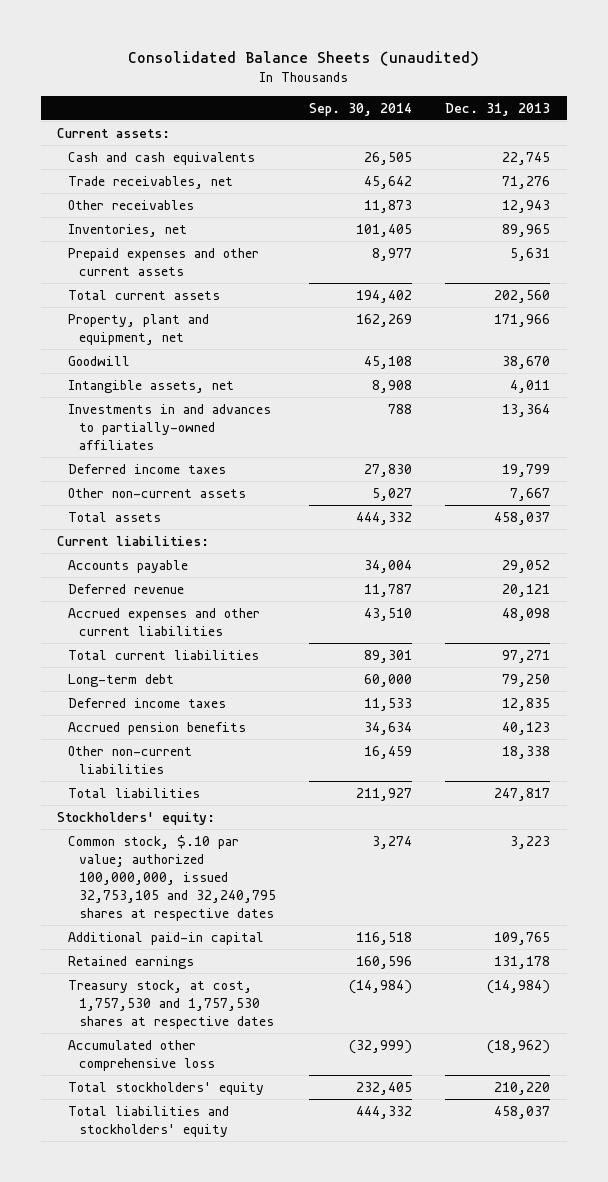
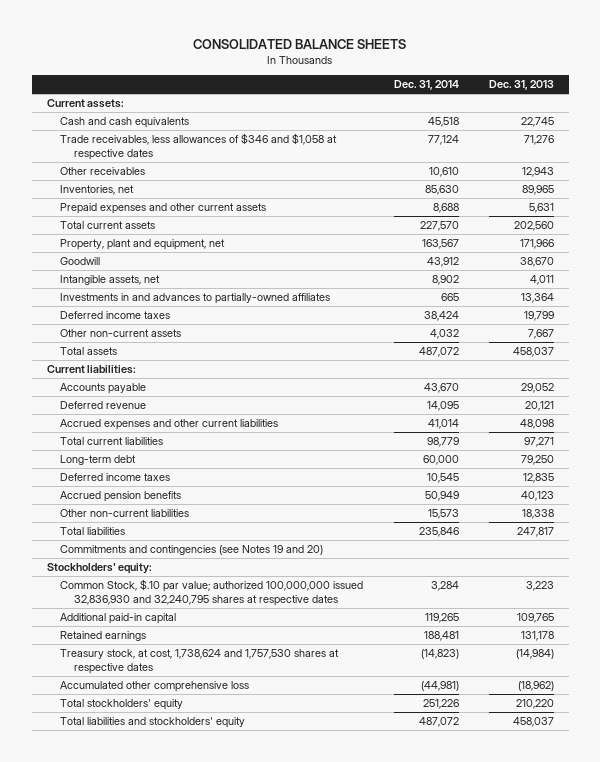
- Consolidated Balance Sheets (unaudited)
+ CONSOLIDATED BALANCE SHEETS
- | Sep. 30, 2014 | Dec. 31, 2013
+ | Dec. 31, 2014 | Dec. 31, 2013
- Trade receivables, net | 45,642 | 71,276
+ Trade receivables, less allowances of $346 and $1,058 at respective dates | 77,124 | 71,276
+ Commitments and contingencies (see Notes 19 and 20)
- Common stock, $.10 par value; authorized 100,000,000, issued 32,753,105 and 32,240,795 shares at respective dates | 3,274 | 3,223
+ Common Stock, $.10 par value; authorized 100,000,000 issued 32,836,930 and 32,240,795 shares at respective dates | 3,284 | 3,223
- Treasury stock, at cost, 1,757,530 and 1,757,530 shares at respective dates | (14,984) | (14,984)
+ Treasury stock, at cost, 1,738,624 and 1,757,530 shares at respective dates | (14,823) | (14,984)

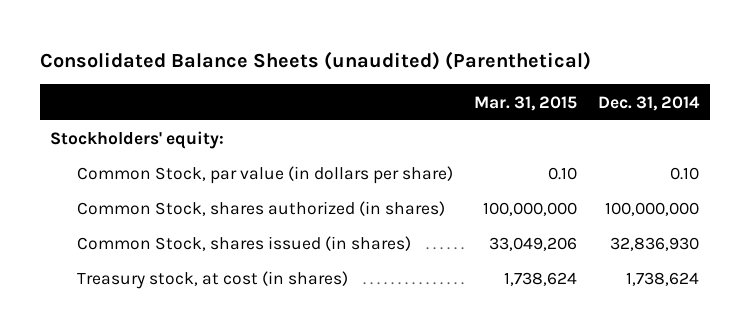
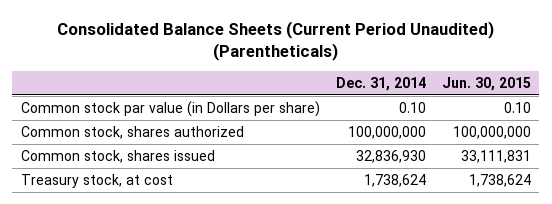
- Consolidated Balance Sheets (unaudited) (Parenthetical)
+ Consolidated Balance Sheets (Current Period Unaudited) (Parentheticals)
- | Mar. 31, 2015 | Dec. 31, 2014
+ | Dec. 31, 2014 | Jun. 30, 2015
- Stockholders' equity:
- Common Stock, par value (in dollars per share) | 0.10 | 0.10
- Common Stock, shares authorized (in shares) | 100,000,000 | 100,000,000
- Common Stock, shares issued (in shares) | 33,049,206 | 32,836,930
- Treasury stock, at cost (in shares) | 1,738,624 | 1,738,624
+ Common stock par value (in Dollars per share) | 0.10 | 0.10
+ Common stock, shares authorized | 100,000,000 | 100,000,000
+ Common stock, shares issued | 32,836,930 | 33,111,831
+ Treasury stock, at cost | 1,738,624 | 1,738,624

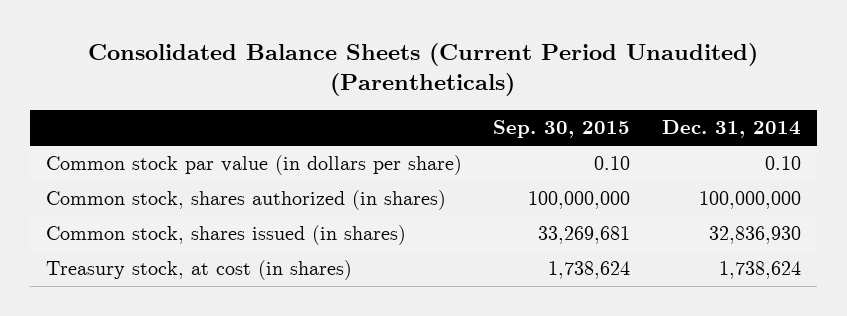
- | Dec. 31, 2014 | Jun. 30, 2015
+ | Sep. 30, 2015 | Dec. 31, 2014
- Common stock par value (in Dollars per share) | 0.10 | 0.10
- Common stock, shares authorized | 100,000,000 | 100,000,000
- Common stock, shares issued | 32,836,930 | 33,111,831
- Treasury stock, at cost | 1,738,624 | 1,738,624
+ Common stock par value (in dollars per share) | 0.10 | 0.10
+ Common stock, shares authorized (in shares) | 100,000,000 | 100,000,000
+ Common stock, shares issued (in shares) | 33,269,681 | 32,836,930
+ Treasury stock, at cost (in shares) | 1,738,624 | 1,738,624

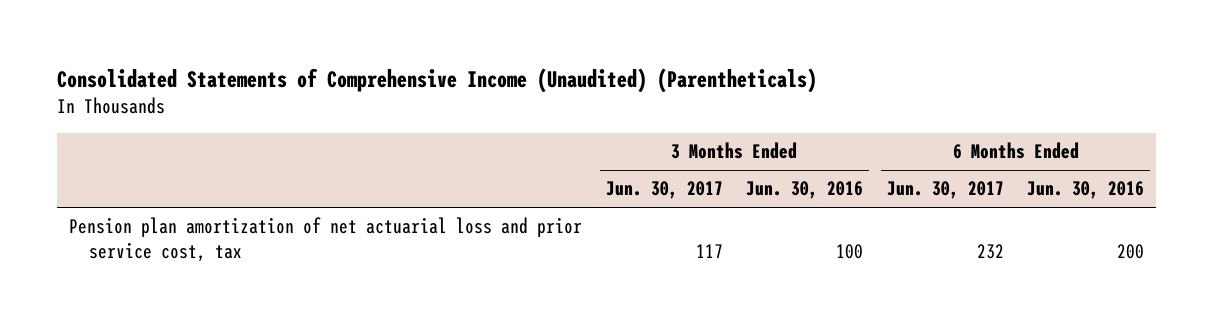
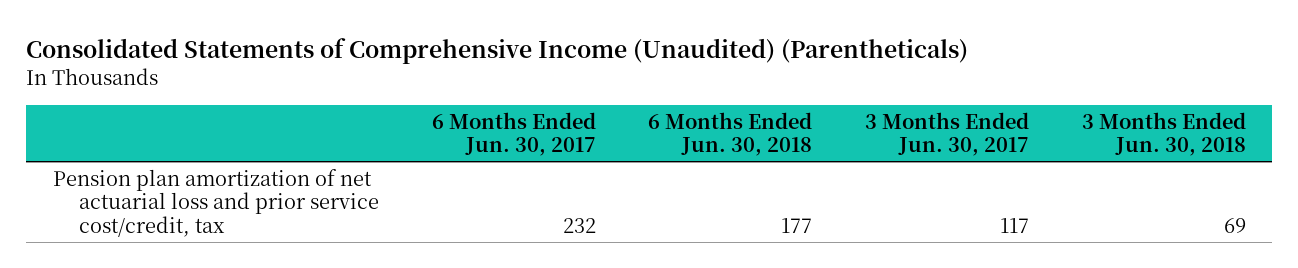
- | 3 Months Ended Jun. 30, 2017 | 3 Months Ended Jun. 30, 2016 | 6 Months Ended Jun. 30, 2017 | 6 Months Ended Jun. 30, 2016
+ | 6 Months Ended Jun. 30, 2017 | 6 Months Ended Jun. 30, 2018 | 3 Months Ended Jun. 30, 2017 | 3 Months Ended Jun. 30, 2018
- Pension plan amortization of net actuarial loss and prior service cost, tax | 117 | 100 | 232 | 200
+ Pension plan amortization of net actuarial loss and prior service cost/credit, tax | 232 | 177 | 117 | 69

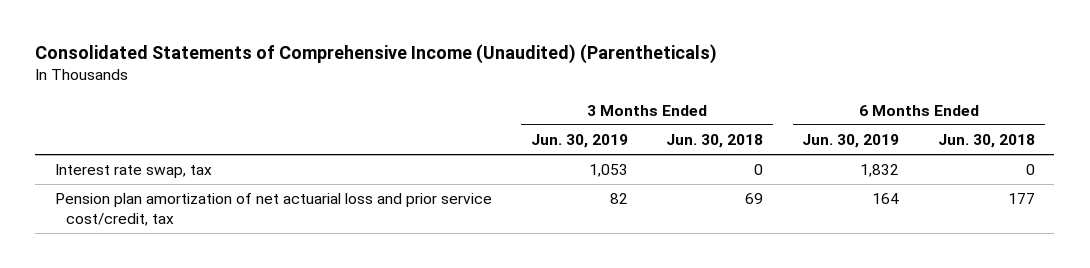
- | 6 Months Ended Jun. 30, 2017 | 6 Months Ended Jun. 30, 2018 | 3 Months Ended Jun. 30, 2017 | 3 Months Ended Jun. 30, 2018
+ | 3 Months Ended Jun. 30, 2019 | 3 Months Ended Jun. 30, 2018 | 6 Months Ended Jun. 30, 2019 | 6 Months Ended Jun. 30, 2018
+ Interest rate swap, tax | 1,053 | 0 | 1,832 | 0

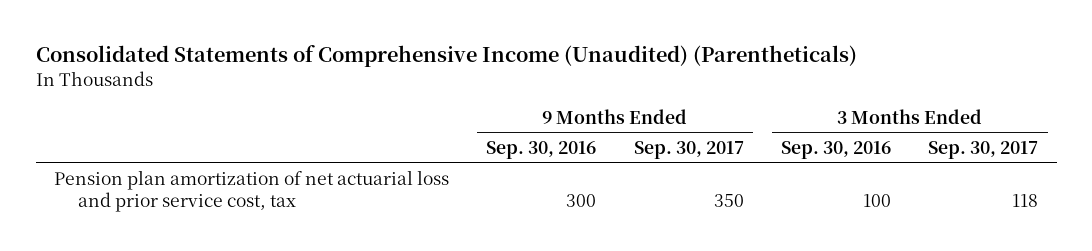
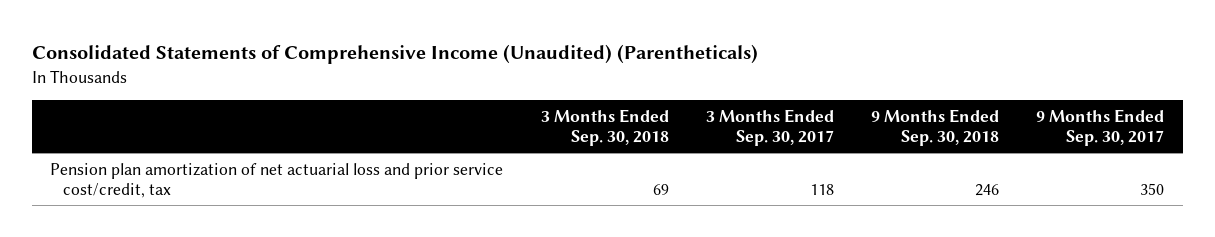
- | 9 Months Ended Sep. 30, 2016 | 9 Months Ended Sep. 30, 2017 | 3 Months Ended Sep. 30, 2016 | 3 Months Ended Sep. 30, 2017
+ | 3 Months Ended Sep. 30, 2018 | 3 Months Ended Sep. 30, 2017 | 9 Months Ended Sep. 30, 2018 | 9 Months Ended Sep. 30, 2017
- Pension plan amortization of net actuarial loss and prior service cost, tax | 300 | 350 | 100 | 118
+ Pension plan amortization of net actuarial loss and prior service cost/credit, tax | 69 | 118 | 246 | 350

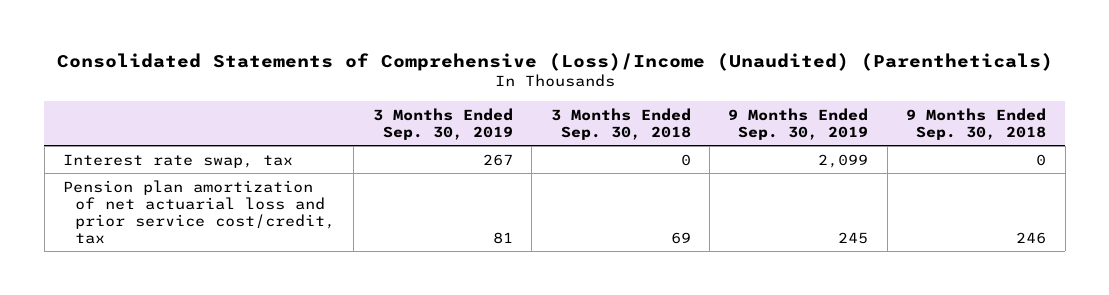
- Consolidated Statements of Comprehensive Income (Unaudited) (Parentheticals)
+ Consolidated Statements of Comprehensive (Loss)/Income (Unaudited) (Parentheticals)
- | 3 Months Ended Sep. 30, 2018 | 3 Months Ended Sep. 30, 2017 | 9 Months Ended Sep. 30, 2018 | 9 Months Ended Sep. 30, 2017
+ | 3 Months Ended Sep. 30, 2019 | 3 Months Ended Sep. 30, 2018 | 9 Months Ended Sep. 30, 2019 | 9 Months Ended Sep. 30, 2018
+ Interest rate swap, tax | 267 | 0 | 2,099 | 0

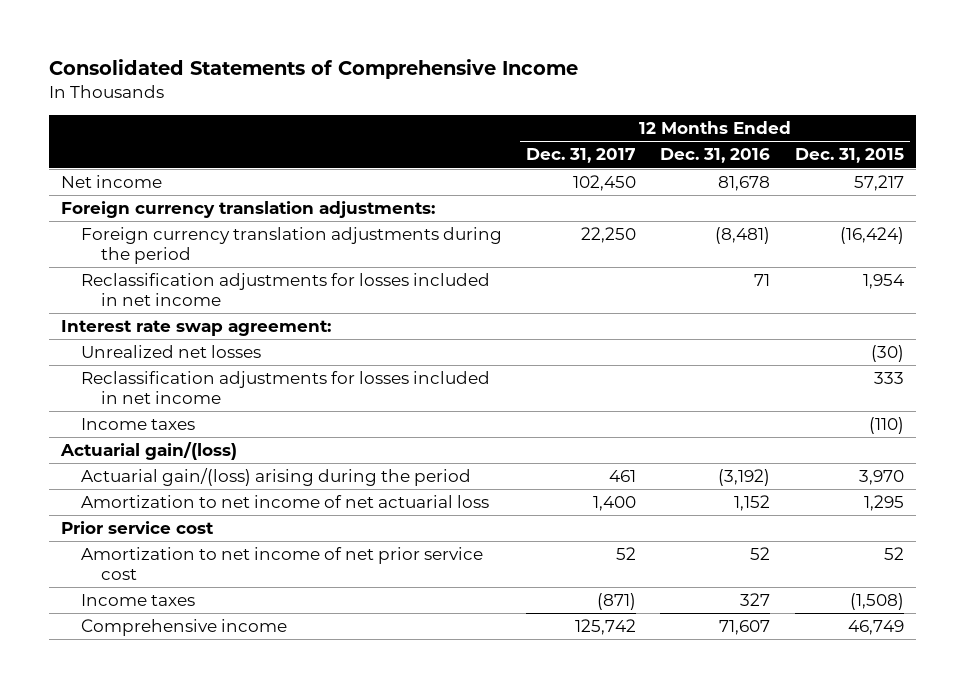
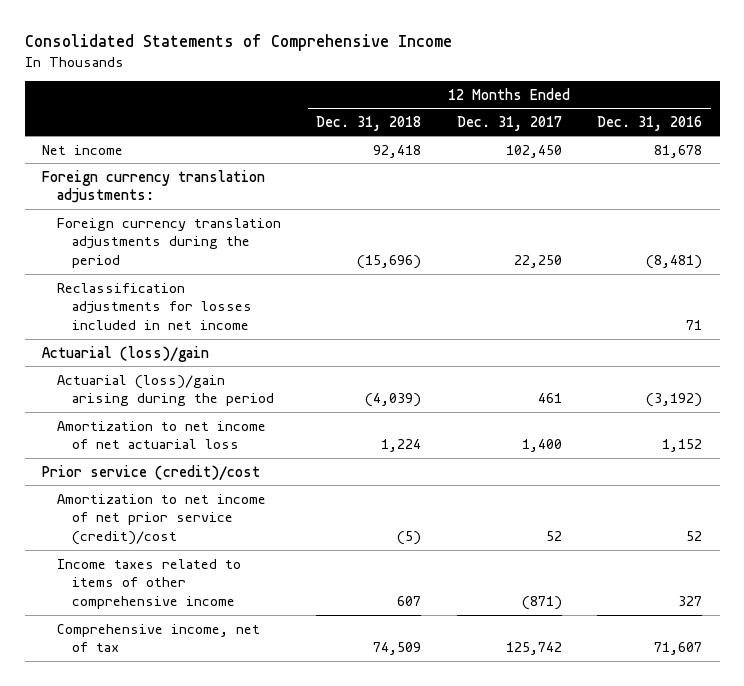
- | 12 Months Ended Dec. 31, 2017 | 12 Months Ended Dec. 31, 2016 | 12 Months Ended Dec. 31, 2015
+ | 12 Months Ended Dec. 31, 2018 | 12 Months Ended Dec. 31, 2017 | 12 Months Ended Dec. 31, 2016
- Interest rate swap agreement:
- Unrealized net losses | | | (30)
- Reclassification adjustments for losses included in net income | | | 333
- Income taxes | | | (110)
- Actuarial gain/(loss)
- Actuarial gain/(loss) arising during the period | 461 | (3,192) | 3,970
+ Actuarial (loss)/gain
+ Actuarial (loss)/gain arising during the period | (4,039) | 461 | (3,192)
- Prior service cost
- Amortization to net income of net prior service cost | 52 | 52 | 52
- Income taxes | (871) | 327 | (1,508)
- Comprehensive income | 125,742 | 71,607 | 46,749
+ Prior service (credit)/cost
+ Amortization to net income of net prior service (credit)/cost | (5) | 52 | 52
+ Income taxes related to items of other comprehensive income | 607 | (871) | 327
+ Comprehensive income, net of tax | 74,509 | 125,742 | 71,607

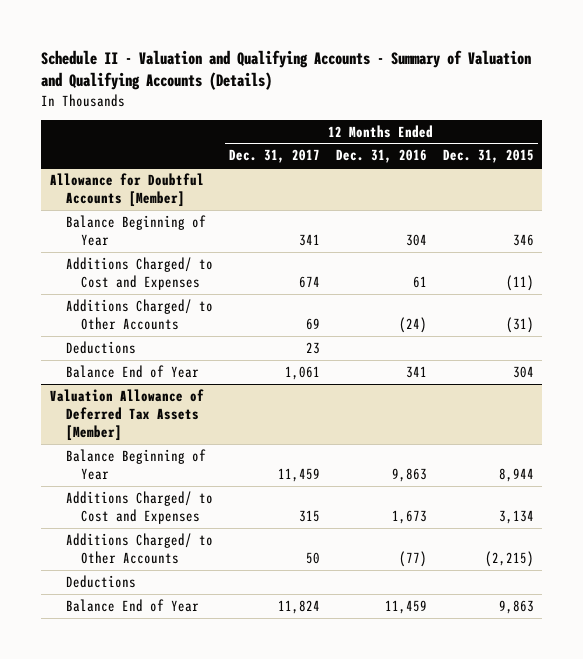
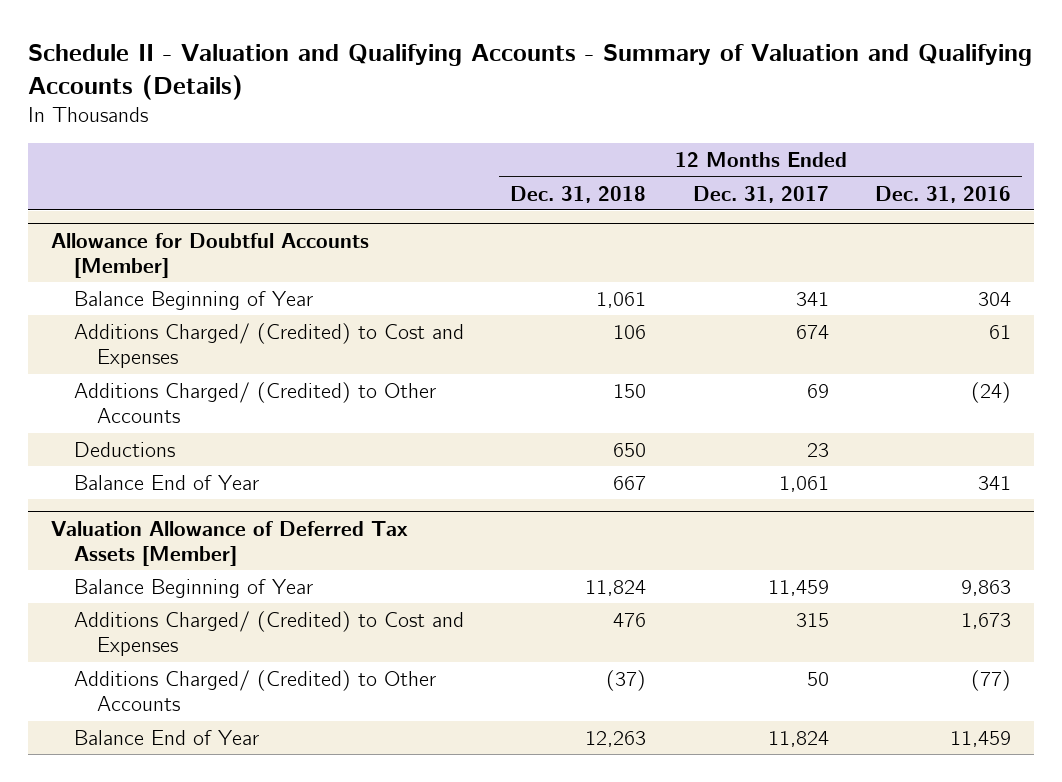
- | 12 Months Ended Dec. 31, 2017 | 12 Months Ended Dec. 31, 2016 | 12 Months Ended Dec. 31, 2015
+ | 12 Months Ended Dec. 31, 2018 | 12 Months Ended Dec. 31, 2017 | 12 Months Ended Dec. 31, 2016
@ Allowance for Doubtful Accounts [Member]
- Additions Charged/ to Cost and Expenses | 674 | 61 | (11)
- Additions Charged/ to Other Accounts | 69 | (24) | (31)
+ Additions Charged/ (Credited) to Cost and Expenses | 106 | 674 | 61
+ Additions Charged/ (Credited) to Other Accounts | 150 | 69 | (24)
@ Valuation Allowance of Deferred Tax Assets [Member]
- Additions Charged/ to Cost and Expenses | 315 | 1,673 | 3,134
- Additions Charged/ to Other Accounts | 50 | (77) | (2,215)
- Deductions
+ Additions Charged/ (Credited) to Cost and Expenses | 476 | 315 | 1,673
+ Additions Charged/ (Credited) to Other Accounts | (37) | 50 | (77)

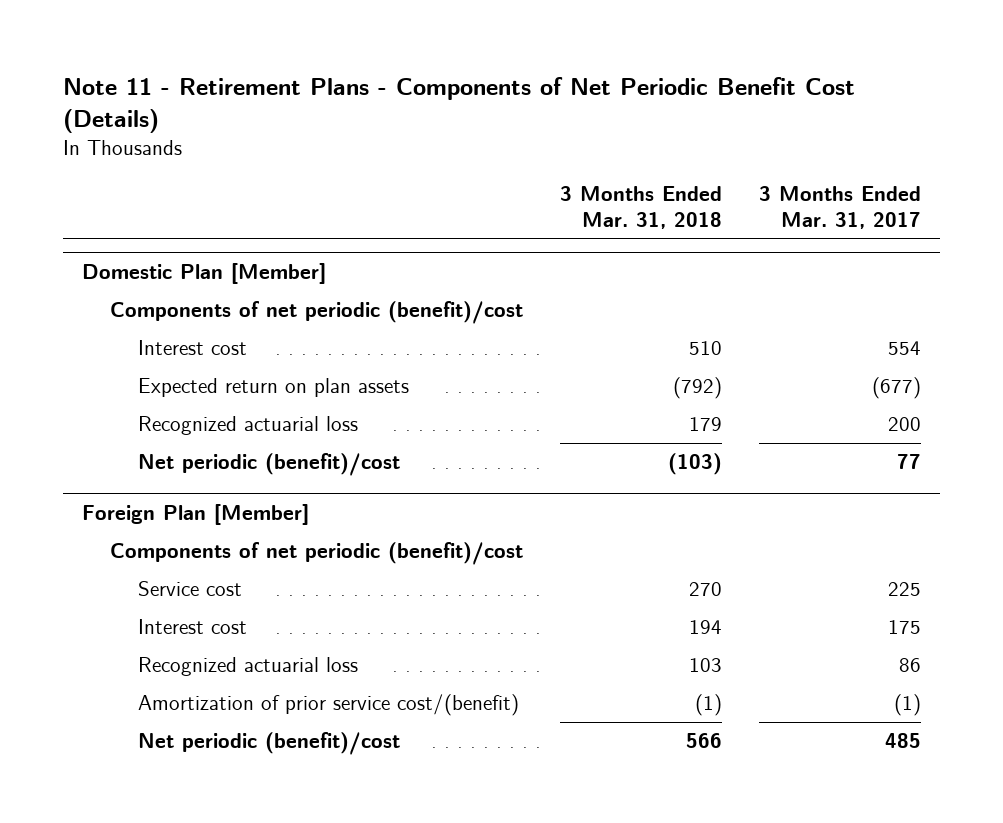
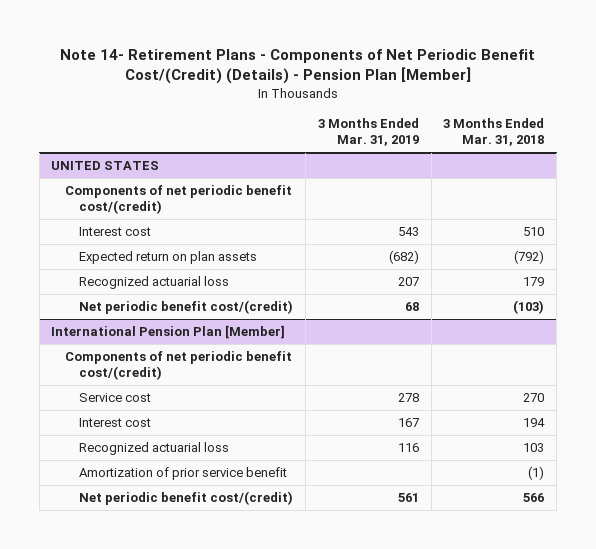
- Note 11 - Retirement Plans - Components of Net Periodic Benefit Cost (Details)
+ Note 14- Retirement Plans - Components of Net Periodic Benefit Cost/(Credit) (Details) - Pension Plan [Member]
- | 3 Months Ended Mar. 31, 2018 | 3 Months Ended Mar. 31, 2017
+ | 3 Months Ended Mar. 31, 2019 | 3 Months Ended Mar. 31, 2018
- Domestic Plan [Member]
- Components of net periodic (benefit)/cost
+ UNITED STATES
+ Components of net periodic benefit cost/(credit)
- Net periodic (benefit)/cost | (103) | 77
- Foreign Plan [Member]
- Components of net periodic (benefit)/cost
+ Net periodic benefit cost/(credit) | 68 | (103)
+ International Pension Plan [Member]
+ Components of net periodic benefit cost/(credit)
- Amortization of prior service cost/(benefit) | (1) | (1)
- Net periodic (benefit)/cost | 566 | 485
+ Amortization of prior service benefit | | (1)
+ Net periodic benefit cost/(credit) | 561 | 566

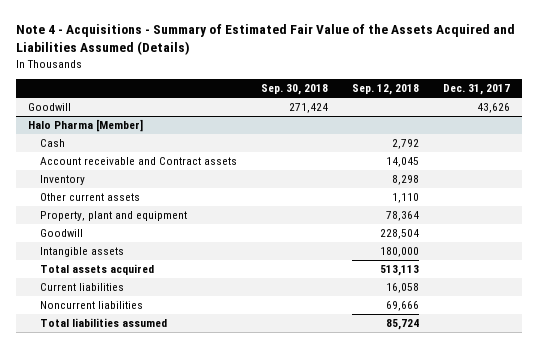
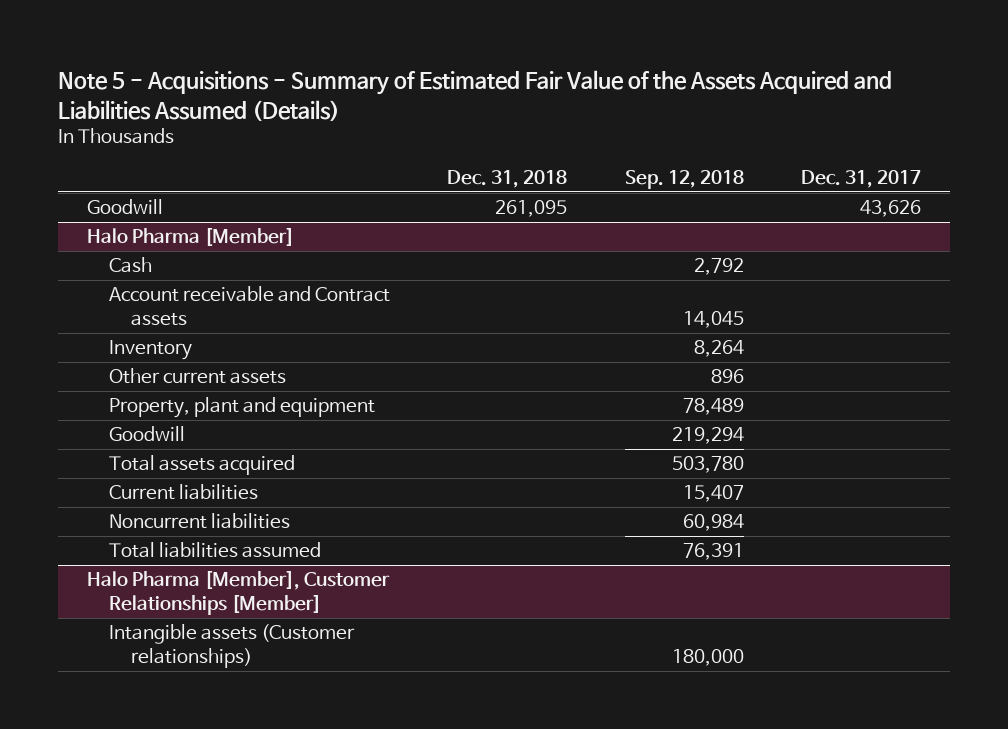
- Note 4 - Acquisitions - Summary of Estimated Fair Value of the Assets Acquired and Liabilities Assumed (Details)
+ Note 5 - Acquisitions - Summary of Estimated Fair Value of the Assets Acquired and Liabilities Assumed (Details)
- | Sep. 30, 2018 | Sep. 12, 2018 | Dec. 31, 2017
+ | Dec. 31, 2018 | Sep. 12, 2018 | Dec. 31, 2017
@ Halo Pharma [Member]
- Inventory | | 8,298 |
- Other current assets | | 1,110 |
- Property, plant and equipment | | 78,364 |
- Goodwill | | 228,504 |
- Intangible assets | | 180,000 |
- Total assets acquired | | 513,113 |
- Current liabilities | | 16,058 |
- Noncurrent liabilities | | 69,666 |
- Total liabilities assumed | | 85,724 |
+ Inventory | | 8,264 |
+ Other current assets | | 896 |
+ Property, plant and equipment | | 78,489 |
+ Goodwill | | 219,294 |
+ Total assets acquired | | 503,780 |
+ Current liabilities | | 15,407 |
+ Noncurrent liabilities | | 60,984 |
+ Total liabilities assumed | | 76,391 |
+ Halo Pharma [Member], Customer Relationships [Member]
+ Intangible assets (Customer relationships) | | 180,000 |

